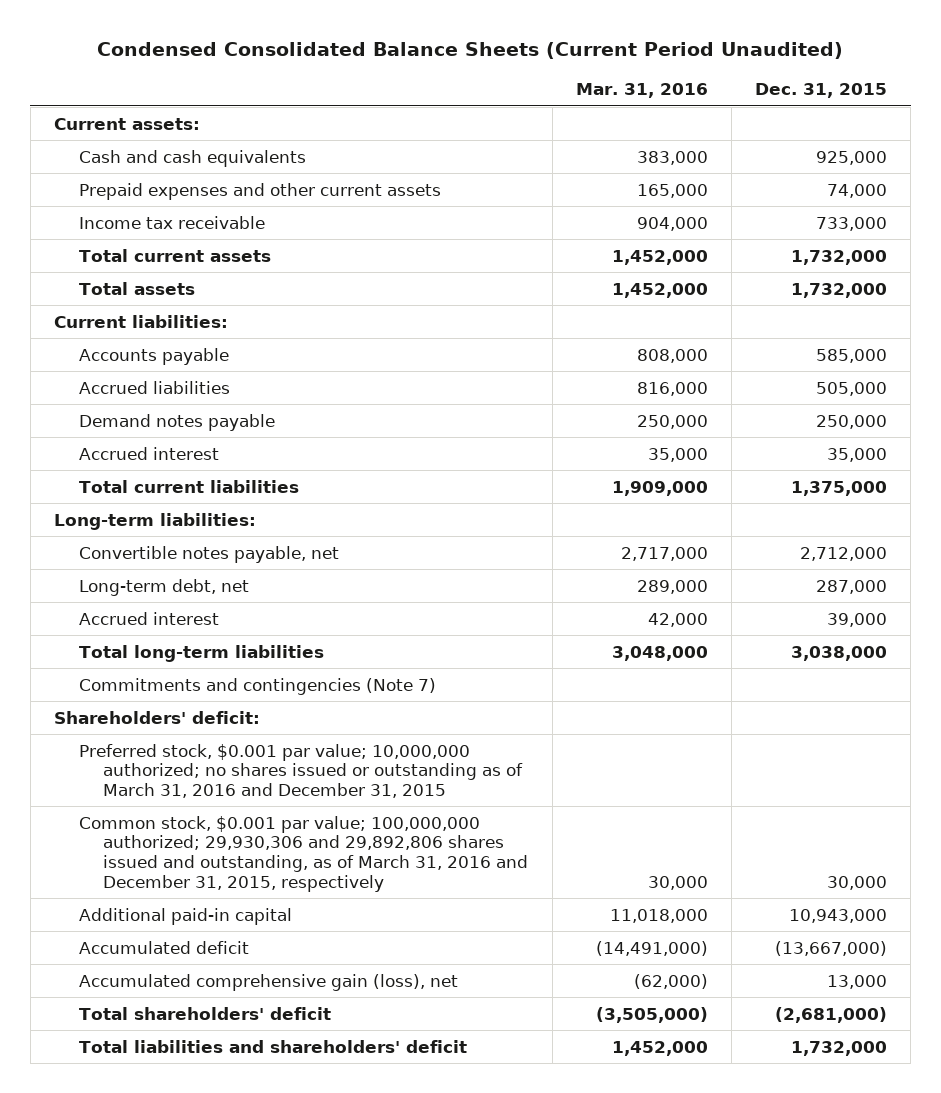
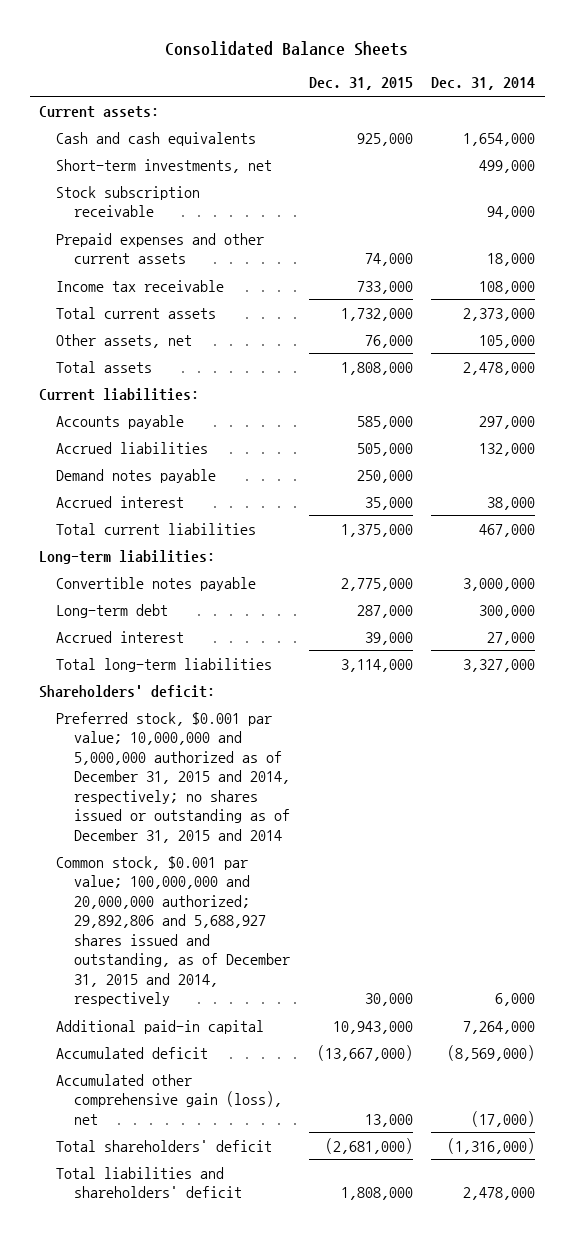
- Condensed Consolidated Balance Sheets (Current Period Unaudited)
+ Consolidated Balance Sheets
- | Mar. 31, 2016 | Dec. 31, 2015
+ | Dec. 31, 2015 | Dec. 31, 2014
+ Short-term investments, net | | 499,000
+ Stock subscription receivable | | 94,000
- Total assets | 1,452,000 | 1,732,000
+ Other assets, net | 76,000 | 105,000
+ Total assets | 1,808,000 | 2,478,000
- Convertible notes payable, net | 2,717,000 | 2,712,000
- Long-term debt, net | 289,000 | 287,000
+ Convertible notes payable | 2,775,000 | 3,000,000
+ Long-term debt | 287,000 | 300,000
- Total long-term liabilities | 3,048,000 | 3,038,000
- Commitments and contingencies (Note 7)
+ Total long-term liabilities | 3,114,000 | 3,327,000
- Preferred stock, $0.001 par value; 10,000,000 authorized; no shares issued or outstanding as of March 31, 2016 and December 31, 2015
- Common stock, $0.001 par value; 100,000,000 authorized; 29,930,306 and 29,892,806 shares issued and outstanding, as of March 31, 2016 and December 31, 2015, respectively | 30,000 | 30,000
+ Preferred stock, $0.001 par value; 10,000,000 and 5,000,000 authorized as of December 31, 2015 and 2014, respectively; no shares issued or outstanding as of December 31, 2015 and 2014
+ Common stock, $0.001 par value; 100,000,000 and 20,000,000 authorized; 29,892,806 and 5,688,927 shares issued and outstanding, as of December 31, 2015 and 2014, respectively | 30,000 | 6,000
- Accumulated comprehensive gain (loss), net | (62,000) | 13,000
+ Accumulated other comprehensive gain (loss), net | 13,000 | (17,000)
- Total liabilities and shareholders' deficit | 1,452,000 | 1,732,000
+ Total liabilities and shareholders' deficit | 1,808,000 | 2,478,000

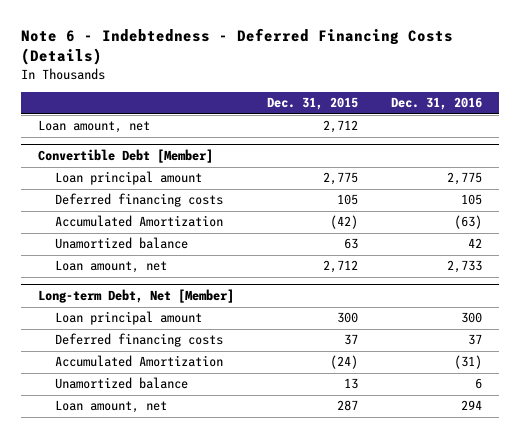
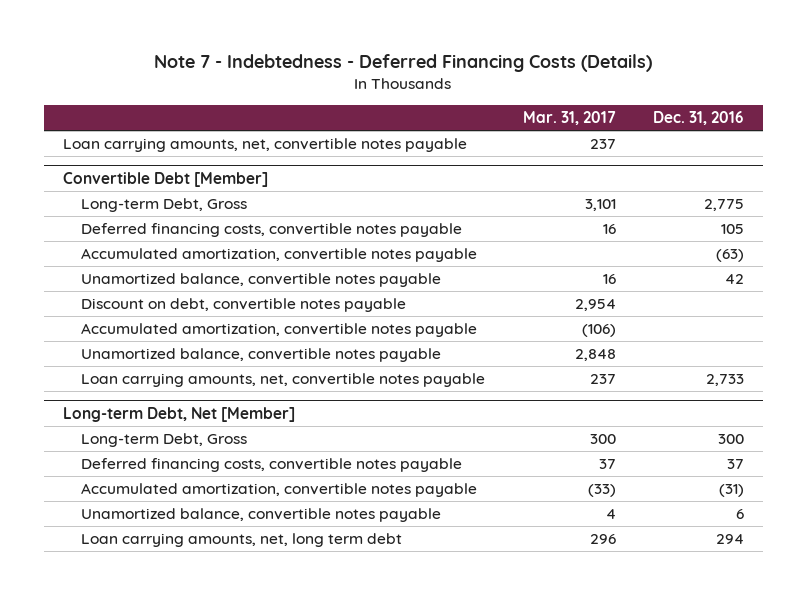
- Note 6 - Indebtedness - Deferred Financing Costs (Details)
+ Note 7 - Indebtedness - Deferred Financing Costs (Details)
- | Dec. 31, 2015 | Dec. 31, 2016
+ | Mar. 31, 2017 | Dec. 31, 2016
- Loan amount, net | 2,712 |
+ Loan carrying amounts, net, convertible notes payable | 237 |
@ Convertible Debt [Member]
- Loan principal amount | 2,775 | 2,775
- Deferred financing costs | 105 | 105
- Accumulated Amortization | (42) | (63)
- Unamortized balance | 63 | 42
- Loan amount, net | 2,712 | 2,733
+ Long-term Debt, Gross | 3,101 | 2,775
+ Deferred financing costs, convertible notes payable | 16 | 105
+ Accumulated amortization, convertible notes payable | | (63)
+ Unamortized balance, convertible notes payable | 16 | 42
+ Discount on debt, convertible notes payable | 2,954 |
+ Accumulated amortization, convertible notes payable | (106) |
+ Unamortized balance, convertible notes payable | 2,848 |
+ Loan carrying amounts, net, convertible notes payable | 237 | 2,733
@ Long-term Debt, Net [Member]
- Loan principal amount | 300 | 300
- Deferred financing costs | 37 | 37
- Accumulated Amortization | (24) | (31)
- Unamortized balance | 13 | 6
- Loan amount, net | 287 | 294
+ Long-term Debt, Gross | 300 | 300
+ Deferred financing costs, convertible notes payable | 37 | 37
+ Accumulated amortization, convertible notes payable | (33) | (31)
+ Unamortized balance, convertible notes payable | 4 | 6
+ Loan carrying amounts, net, long term debt | 296 | 294

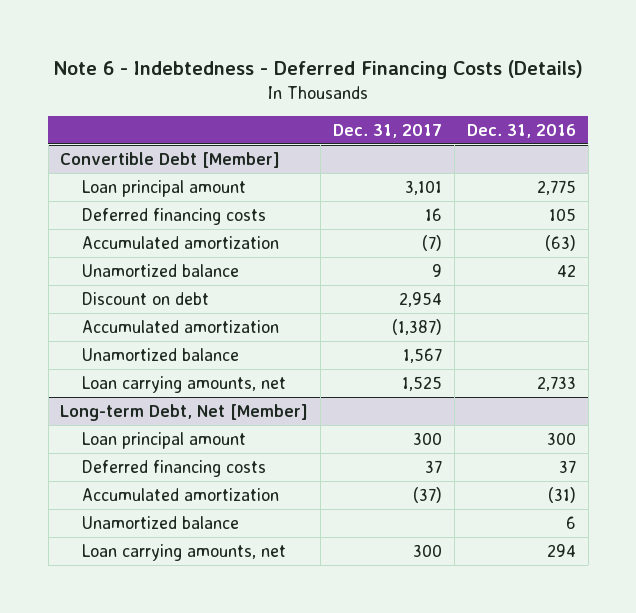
- Note 7 - Indebtedness - Deferred Financing Costs (Details)
+ Note 6 - Indebtedness - Deferred Financing Costs (Details)
- | Mar. 31, 2017 | Dec. 31, 2016
+ | Dec. 31, 2017 | Dec. 31, 2016
- Loan carrying amounts, net, convertible notes payable | 237 |
@ Convertible Debt [Member]
- Long-term Debt, Gross | 3,101 | 2,775
- Deferred financing costs, convertible notes payable | 16 | 105
- Accumulated amortization, convertible notes payable | | (63)
- Unamortized balance, convertible notes payable | 16 | 42
- Discount on debt, convertible notes payable | 2,954 |
- Accumulated amortization, convertible notes payable | (106) |
- Unamortized balance, convertible notes payable | 2,848 |
- Loan carrying amounts, net, convertible notes payable | 237 | 2,733
+ Loan principal amount | 3,101 | 2,775
+ Deferred financing costs | 16 | 105
+ Accumulated amortization | (7) | (63)
+ Unamortized balance | 9 | 42
+ Discount on debt | 2,954 |
+ Accumulated amortization | (1,387) |
+ Unamortized balance | 1,567 |
+ Loan carrying amounts, net | 1,525 | 2,733
@ Long-term Debt, Net [Member]
- Long-term Debt, Gross | 300 | 300
- Deferred financing costs, convertible notes payable | 37 | 37
- Accumulated amortization, convertible notes payable | (33) | (31)
- Unamortized balance, convertible notes payable | 4 | 6
- Loan carrying amounts, net, long term debt | 296 | 294
+ Loan principal amount | 300 | 300
+ Deferred financing costs | 37 | 37
+ Accumulated amortization | (37) | (31)
+ Unamortized balance | | 6
+ Loan carrying amounts, net | 300 | 294

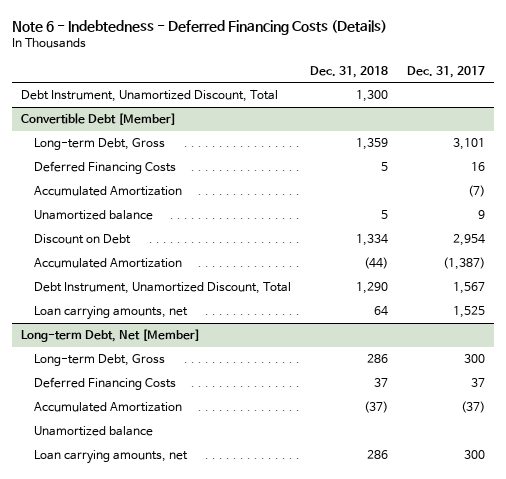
- | Dec. 31, 2017 | Dec. 31, 2016
+ | Dec. 31, 2018 | Dec. 31, 2017
+ Debt Instrument, Unamortized Discount, Total | 1,300 |
@ Convertible Debt [Member]
- Loan principal amount | 3,101 | 2,775
- Deferred financing costs | 16 | 105
- Accumulated amortization | (7) | (63)
+ Long-term Debt, Gross | 1,359 | 3,101
+ Deferred Financing Costs | 5 | 16
+ Accumulated Amortization | | (7)
- Discount on debt | 2,954 |
- Accumulated amortization | (1,387) |
- Unamortized balance | 1,567 |
+ Discount on Debt | 1,334 | 2,954
+ Accumulated Amortization | (44) | (1,387)
+ Debt Instrument, Unamortized Discount, Total | 1,290 | 1,567
@ Long-term Debt, Net [Member]
- Loan principal amount | 300 | 300
- Deferred financing costs | 37 | 37
- Accumulated amortization | (37) | (31)
+ Long-term Debt, Gross | 286 | 300
+ Deferred Financing Costs | 37 | 37
+ Accumulated Amortization | (37) | (37)

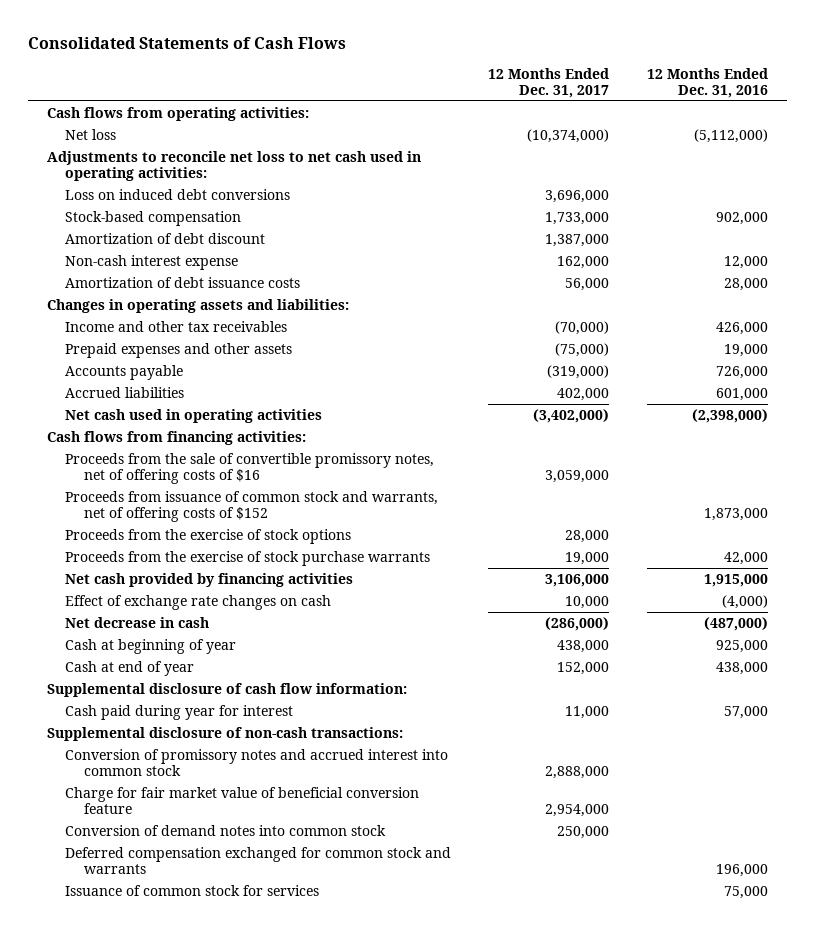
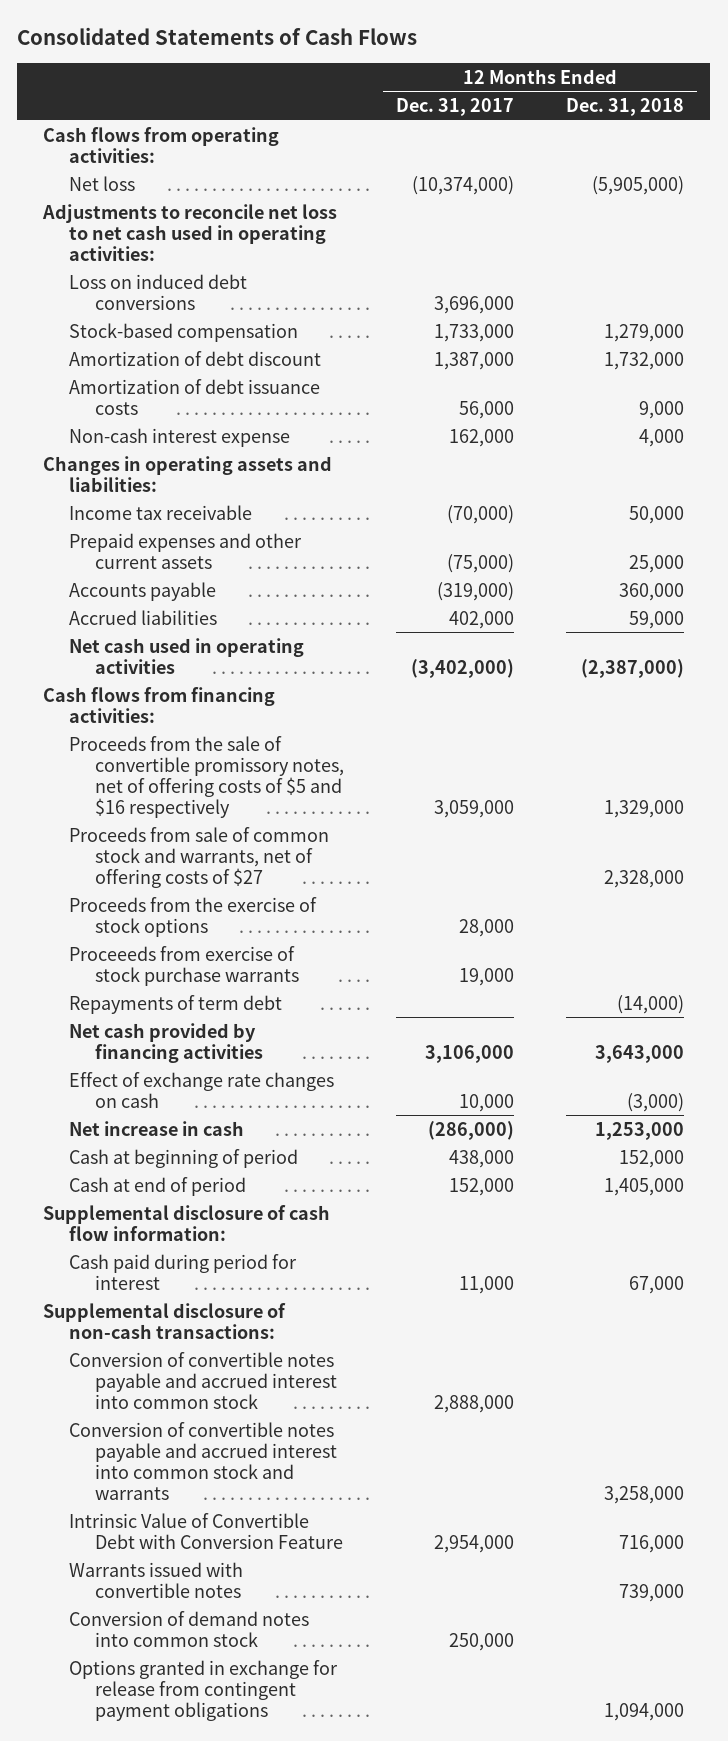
- | 12 Months Ended Dec. 31, 2017 | 12 Months Ended Dec. 31, 2016
+ | 12 Months Ended Dec. 31, 2017 | 12 Months Ended Dec. 31, 2018
moved down: Non-cash interest expense | 162,000 | 4,000
- Income and other tax receivables | (70,000) | 426,000
- Prepaid expenses and other assets | (75,000) | 19,000
+ Income tax receivable | (70,000) | 50,000
+ Prepaid expenses and other current assets | (75,000) | 25,000
- Proceeds from the sale of convertible promissory notes, net of offering costs of $16 | 3,059,000 |
- Proceeds from issuance of common stock and warrants, net of offering costs of $152 | | 1,873,000
+ Proceeds from the sale of convertible promissory notes, net of offering costs of $5 and $16 respectively | 3,059,000 | 1,329,000
+ Proceeds from sale of common stock and warrants, net of offering costs of $27 | | 2,328,000
- Proceeds from the exercise of stock purchase warrants | 19,000 | 42,000
+ Proceeeds from exercise of stock purchase warrants | 19,000 |
+ Repayments of term debt | | (14,000)
- Net decrease in cash | (286,000) | (487,000)
- Cash at beginning of year | 438,000 | 925,000
- Cash at end of year | 152,000 | 438,000
+ Net increase in cash | (286,000) | 1,253,000
+ Cash at beginning of period | 438,000 | 152,000
+ Cash at end of period | 152,000 | 1,405,000
- Cash paid during year for interest | 11,000 | 57,000
+ Cash paid during period for interest | 11,000 | 67,000
- Conversion of promissory notes and accrued interest into common stock | 2,888,000 |
- Charge for fair market value of beneficial conversion feature | 2,954,000 |
+ Conversion of convertible notes payable and accrued interest into common stock | 2,888,000 |
+ Conversion of convertible notes payable and accrued interest into common stock and warrants | | 3,258,000
+ Intrinsic Value of Convertible Debt with Conversion Feature | 2,954,000 | 716,000
+ Warrants issued with convertible notes | | 739,000
- Deferred compensation exchanged for common stock and warrants | | 196,000
- Issuance of common stock for services | | 75,000
+ Options granted in exchange for release from contingent payment obligations | | 1,094,000

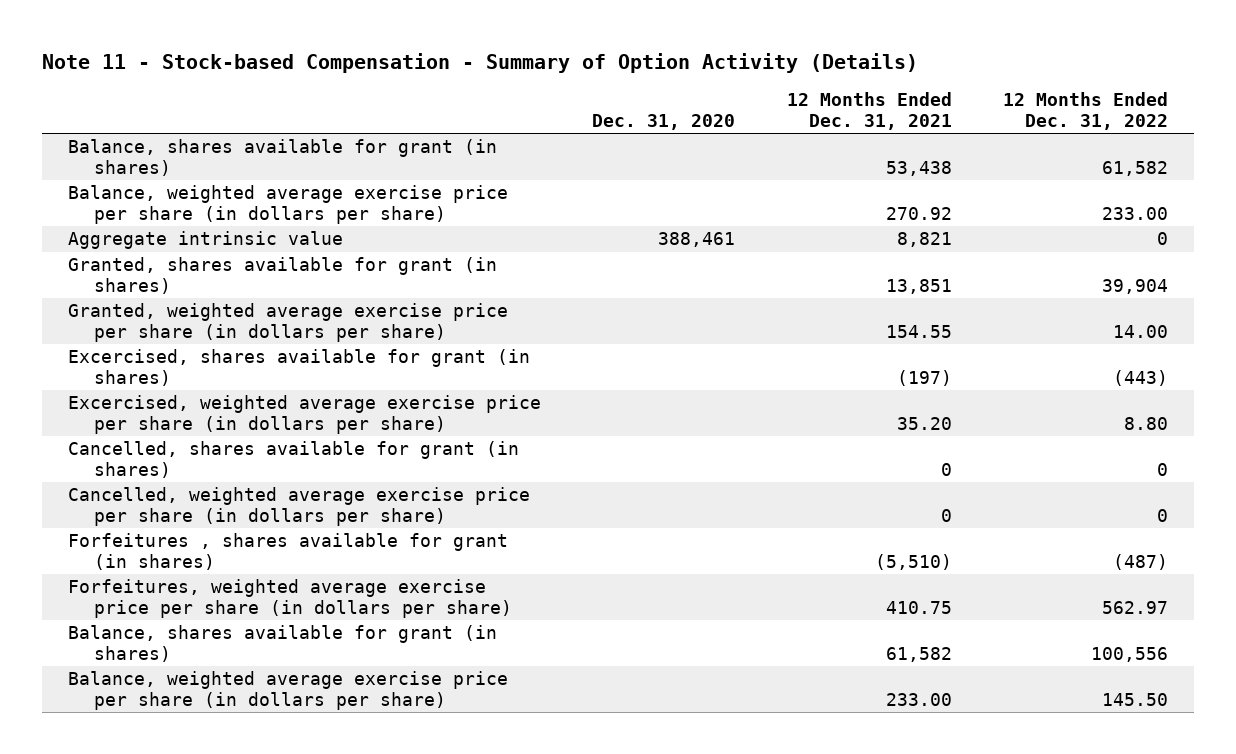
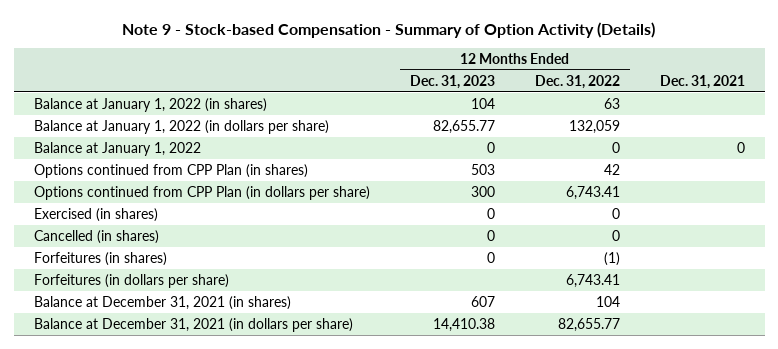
- Note 11 - Stock-based Compensation - Summary of Option Activity (Details)
+ Note 9 - Stock-based Compensation - Summary of Option Activity (Details)
- | Dec. 31, 2020 | 12 Months Ended Dec. 31, 2021 | 12 Months Ended Dec. 31, 2022
+ | 12 Months Ended Dec. 31, 2023 | 12 Months Ended Dec. 31, 2022 | Dec. 31, 2021
- Balance, shares available for grant (in shares) | | 53,438 | 61,582
- Balance, weighted average exercise price per share (in dollars per share) | | 270.92 | 233.00
- Aggregate intrinsic value | 388,461 | 8,821 | 0
- Granted, shares available for grant (in shares) | | 13,851 | 39,904
- Granted, weighted average exercise price per share (in dollars per share) | | 154.55 | 14.00
- Excercised, shares available for grant (in shares) | | (197) | (443)
- Excercised, weighted average exercise price per share (in dollars per share) | | 35.20 | 8.80
- Cancelled, shares available for grant (in shares) | | 0 | 0
- Cancelled, weighted average exercise price per share (in dollars per share) | | 0 | 0
- Forfeitures , shares available for grant (in shares) | | (5,510) | (487)
- Forfeitures, weighted average exercise price per share (in dollars per share) | | 410.75 | 562.97
- Balance, shares available for grant (in shares) | | 61,582 | 100,556
- Balance, weighted average exercise price per share (in dollars per share) | | 233.00 | 145.50
+ Balance at January 1, 2022 (in shares) | 104 | 63 |
+ Balance at January 1, 2022 (in dollars per share) | 82,655.77 | 132,059 |
+ Balance at January 1, 2022 | 0 | 0 | 0
+ Options continued from CPP Plan (in shares) | 503 | 42 |
+ Options continued from CPP Plan (in dollars per share) | 300 | 6,743.41 |
+ Exercised (in shares) | 0 | 0 |
+ Cancelled (in shares) | 0 | 0 |
+ Forfeitures (in shares) | 0 | (1) |
+ Forfeitures (in dollars per share) | | 6,743.41 |
+ Balance at December 31, 2021 (in shares) | 607 | 104 |
+ Balance at December 31, 2021 (in dollars per share) | 14,410.38 | 82,655.77 |

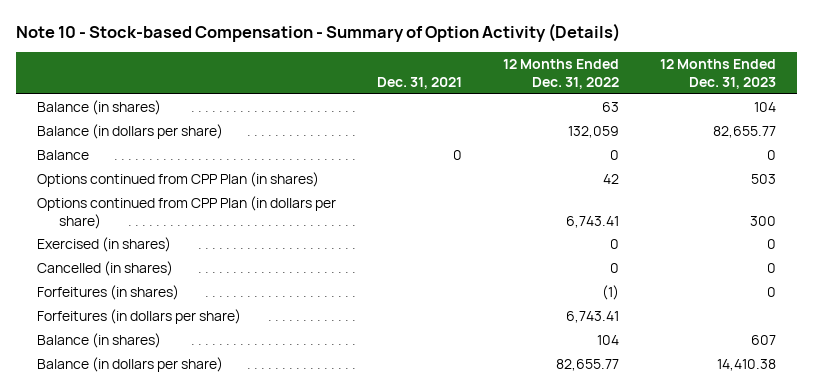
- Note 9 - Stock-based Compensation - Summary of Option Activity (Details)
+ Note 10 - Stock-based Compensation - Summary of Option Activity (Details)
- | 12 Months Ended Dec. 31, 2023 | 12 Months Ended Dec. 31, 2022 | Dec. 31, 2021
+ | Dec. 31, 2021 | 12 Months Ended Dec. 31, 2022 | 12 Months Ended Dec. 31, 2023
- Balance at January 1, 2022 (in shares) | 104 | 63 |
- Balance at January 1, 2022 (in dollars per share) | 82,655.77 | 132,059 |
- Balance at January 1, 2022 | 0 | 0 | 0
+ Balance (in shares) | | 63 | 104
+ Balance (in dollars per share) | | 132,059 | 82,655.77
+ Balance | 0 | 0 | 0
- Balance at December 31, 2021 (in shares) | 607 | 104 |
- Balance at December 31, 2021 (in dollars per share) | 14,410.38 | 82,655.77 |
+ Balance (in shares) | | 104 | 607
+ Balance (in dollars per share) | | 82,655.77 | 14,410.38

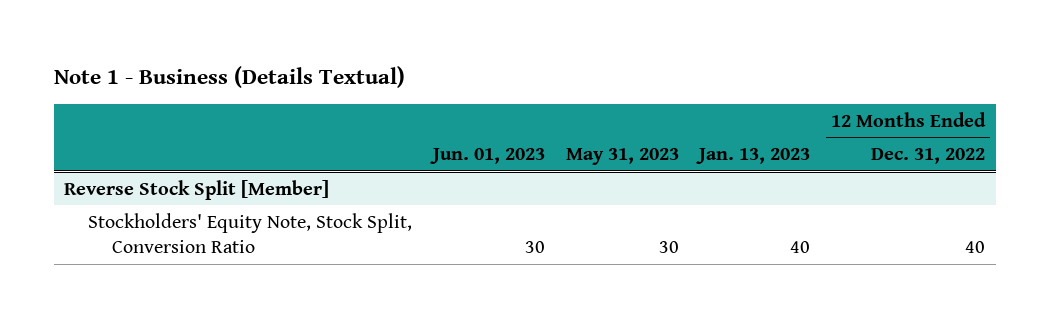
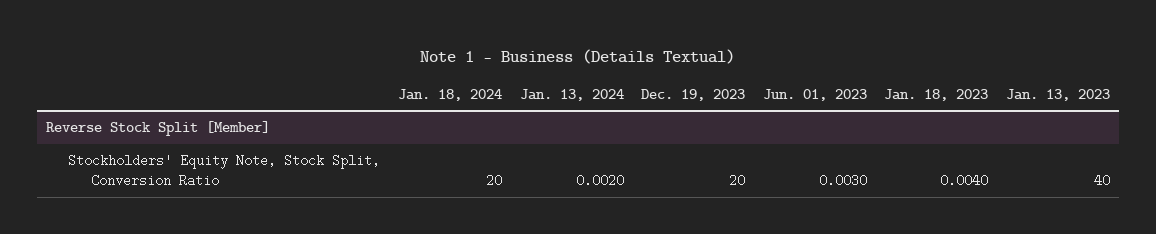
- | Jun. 01, 2023 | May 31, 2023 | Jan. 13, 2023 | 12 Months Ended Dec. 31, 2022
+ | Jan. 18, 2024 | Jan. 13, 2024 | Dec. 19, 2023 | Jun. 01, 2023 | Jan. 18, 2023 | Jan. 13, 2023
@ Reverse Stock Split [Member]
- Stockholders' Equity Note, Stock Split, Conversion Ratio | 30 | 30 | 40 | 40
+ Stockholders' Equity Note, Stock Split, Conversion Ratio | 20 | 0.0020 | 20 | 0.0030 | 0.0040 | 40

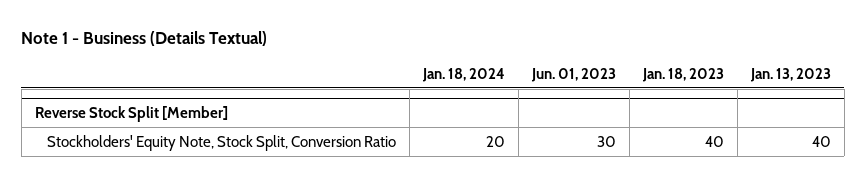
- | Jan. 18, 2024 | Jan. 13, 2024 | Dec. 19, 2023 | Jun. 01, 2023 | Jan. 18, 2023 | Jan. 13, 2023
+ | Jan. 18, 2024 | Jun. 01, 2023 | Jan. 18, 2023 | Jan. 13, 2023
@ Reverse Stock Split [Member]
- Stockholders' Equity Note, Stock Split, Conversion Ratio | 20 | 0.0020 | 20 | 0.0030 | 0.0040 | 40
+ Stockholders' Equity Note, Stock Split, Conversion Ratio | 20 | 30 | 40 | 40

